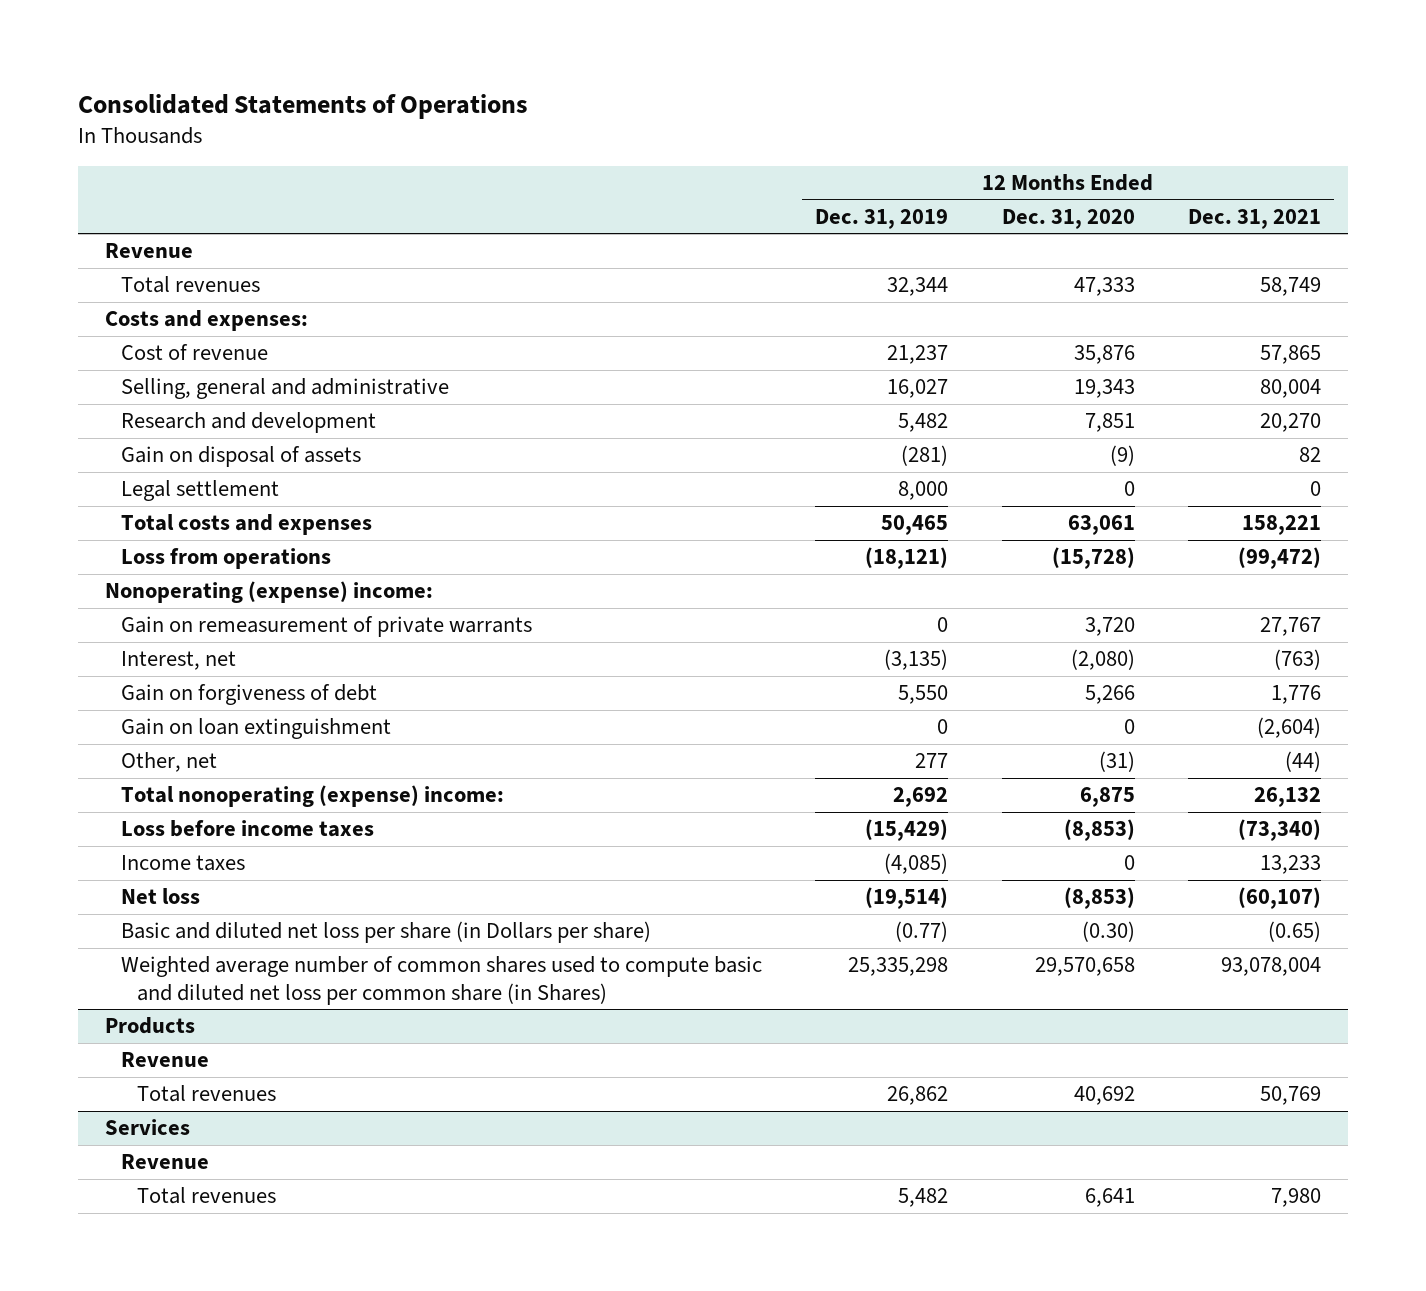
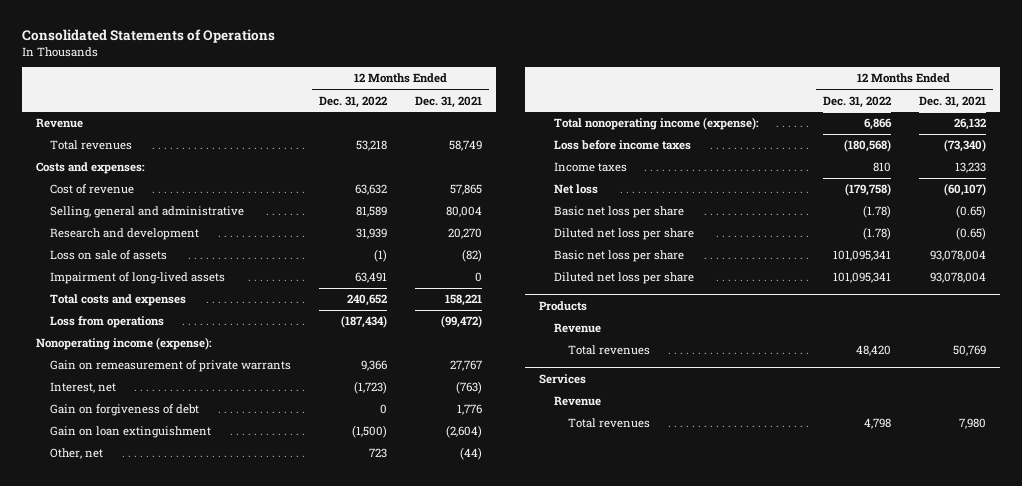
- | 12 Months Ended Dec. 31, 2019 | 12 Months Ended Dec. 31, 2020 | 12 Months Ended Dec. 31, 2021
+ | 12 Months Ended Dec. 31, 2022 | 12 Months Ended Dec. 31, 2021
- Gain on disposal of assets | (281) | (9) | 82
- Legal settlement | 8,000 | 0 | 0
+ Loss on sale of assets | (1) | (82)
+ Impairment of long-lived assets | 63,491 | 0
- Nonoperating (expense) income:
+ Nonoperating income (expense):
- Total nonoperating (expense) income: | 2,692 | 6,875 | 26,132
+ Total nonoperating income (expense): | 6,866 | 26,132
- Basic and diluted net loss per share (in Dollars per share) | (0.77) | (0.30) | (0.65)
- Weighted average number of common shares used to compute basic and diluted net loss per common share (in Shares) | 25,335,298 | 29,570,658 | 93,078,004
+ Basic net loss per share | (1.78) | (0.65)
+ Diluted net loss per share | (1.78) | (0.65)
+ Basic net loss per share | 101,095,341 | 93,078,004
+ Diluted net loss per share | 101,095,341 | 93,078,004

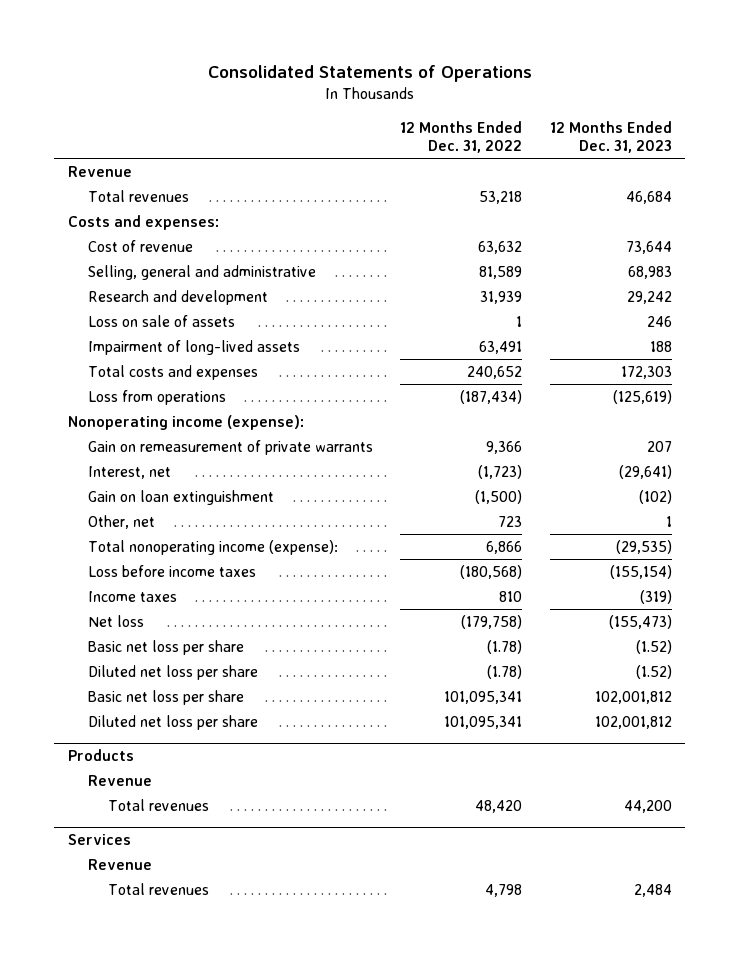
- | 12 Months Ended Dec. 31, 2022 | 12 Months Ended Dec. 31, 2021
+ | 12 Months Ended Dec. 31, 2022 | 12 Months Ended Dec. 31, 2023
- Loss on sale of assets | (1) | (82)
+ Loss on sale of assets | 1 | 246
- Gain on forgiveness of debt | 0 | 1,776

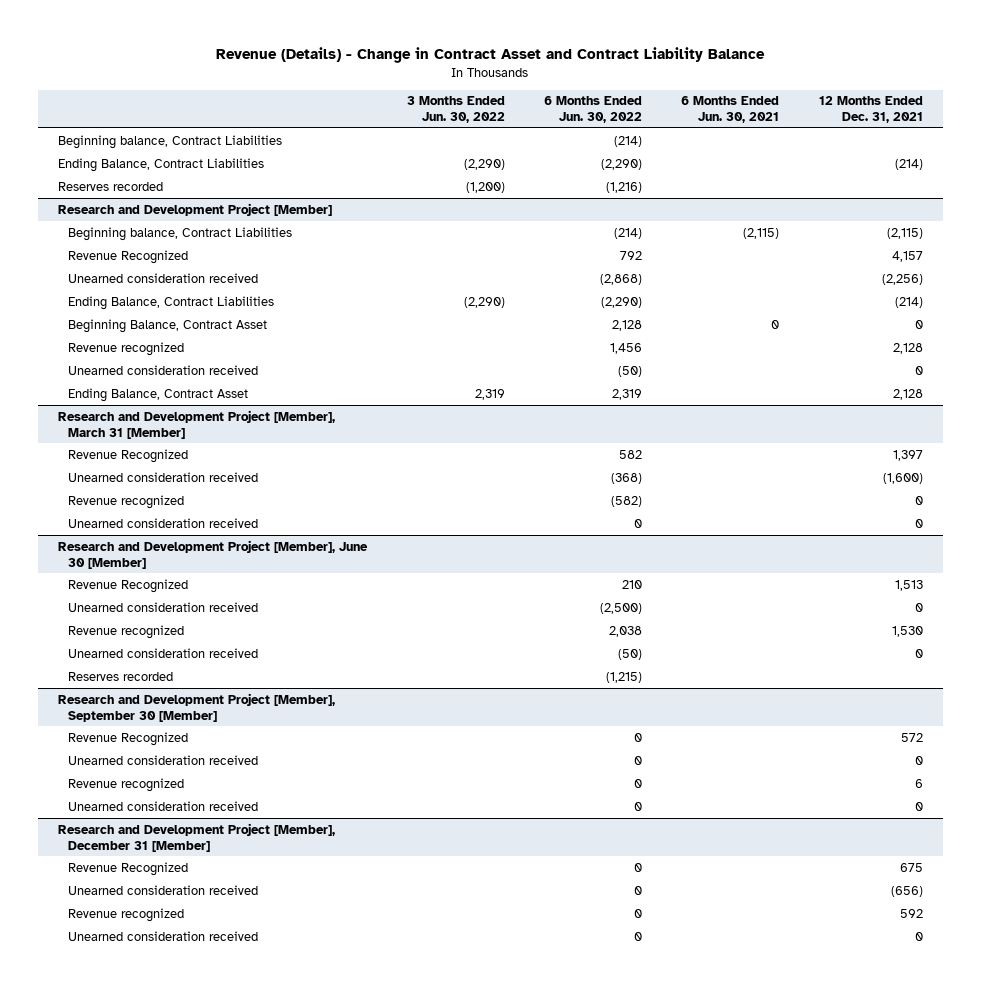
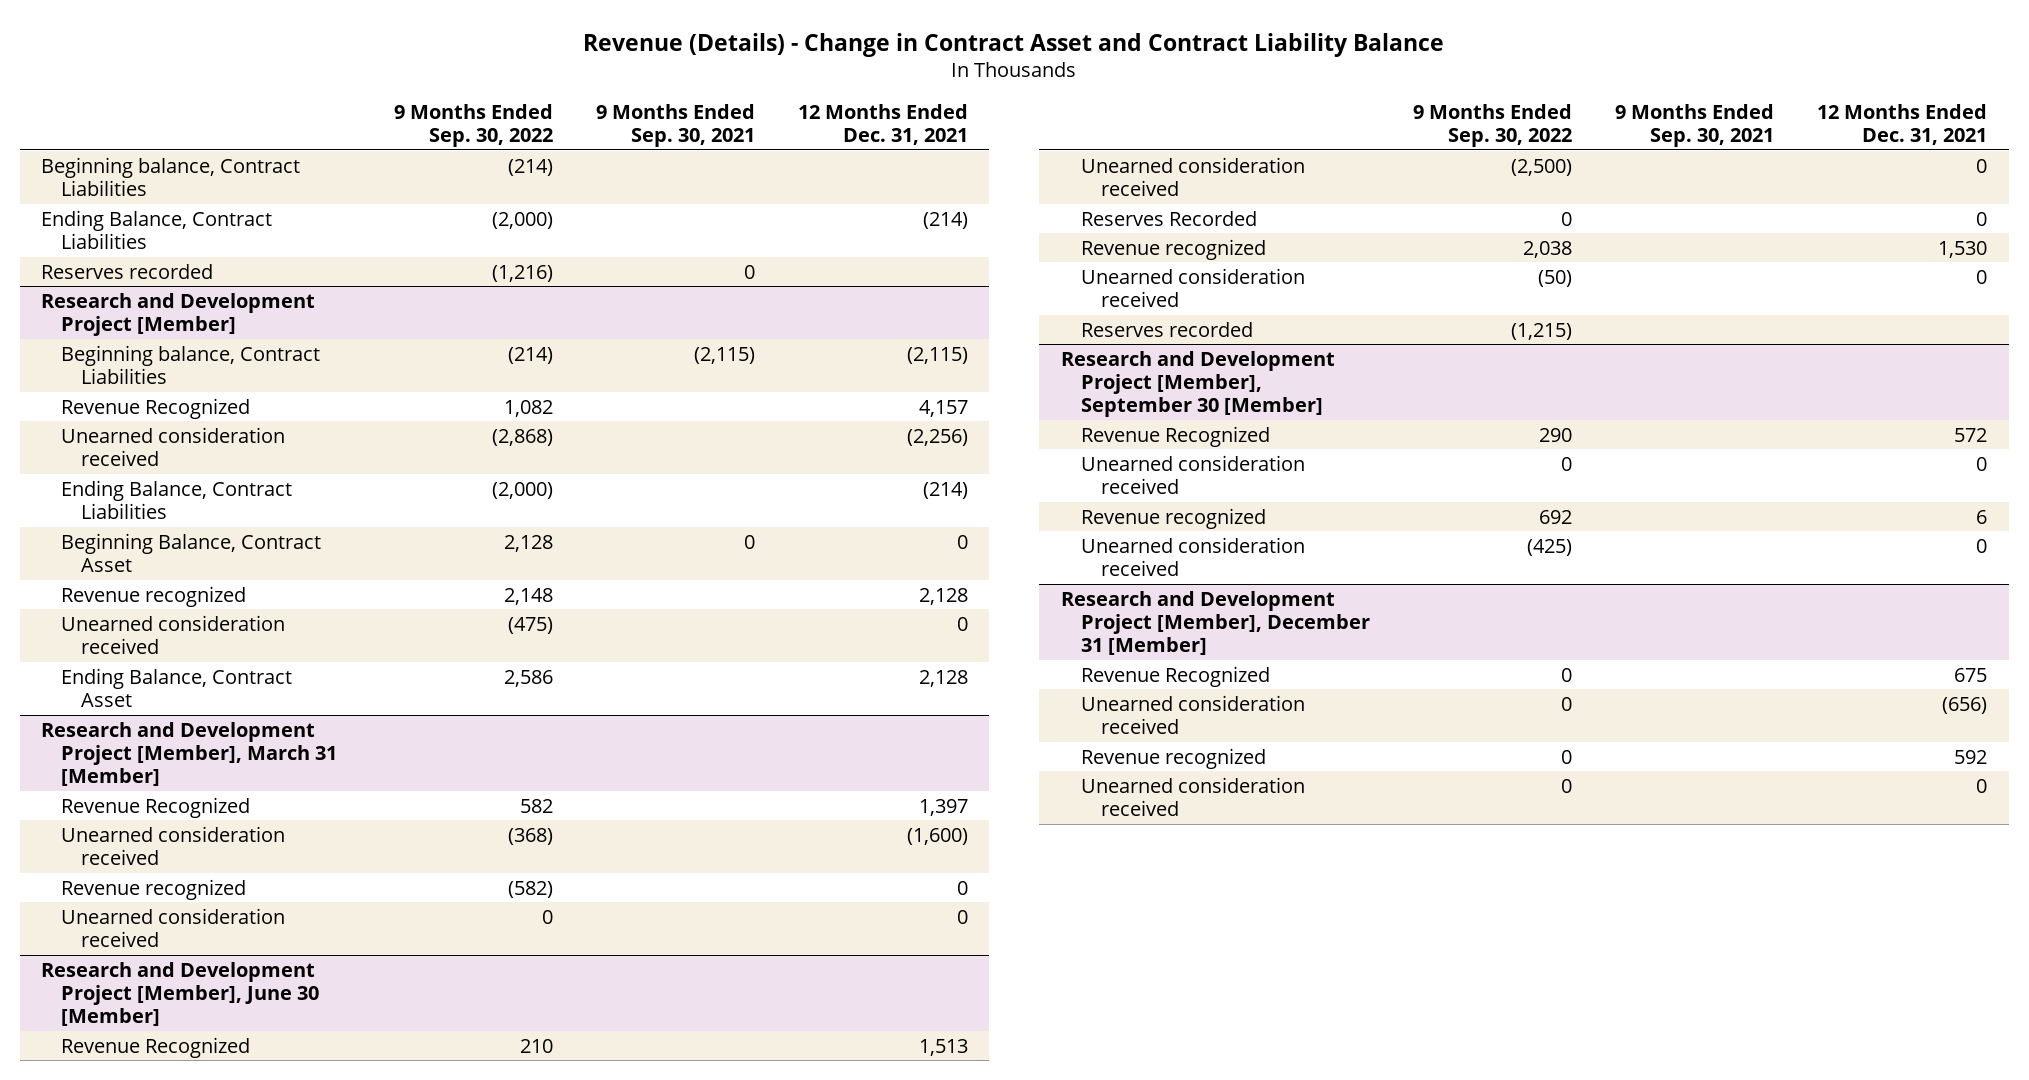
- | 3 Months Ended Jun. 30, 2022 | 6 Months Ended Jun. 30, 2022 | 6 Months Ended Jun. 30, 2021 | 12 Months Ended Dec. 31, 2021
+ | 9 Months Ended Sep. 30, 2022 | 9 Months Ended Sep. 30, 2021 | 12 Months Ended Dec. 31, 2021
@ Research and Development Project [Member], June 30 [Member]
+ Reserves Recorded | 0 | | 0

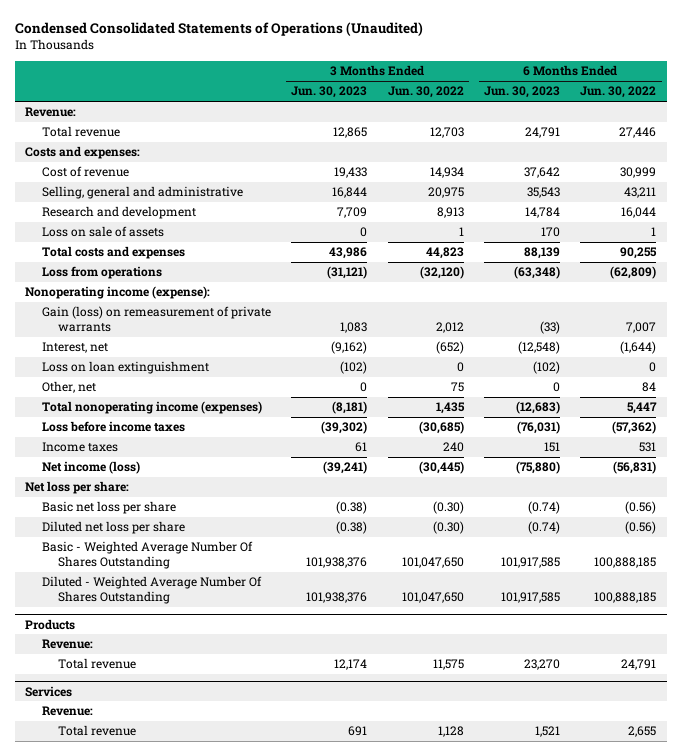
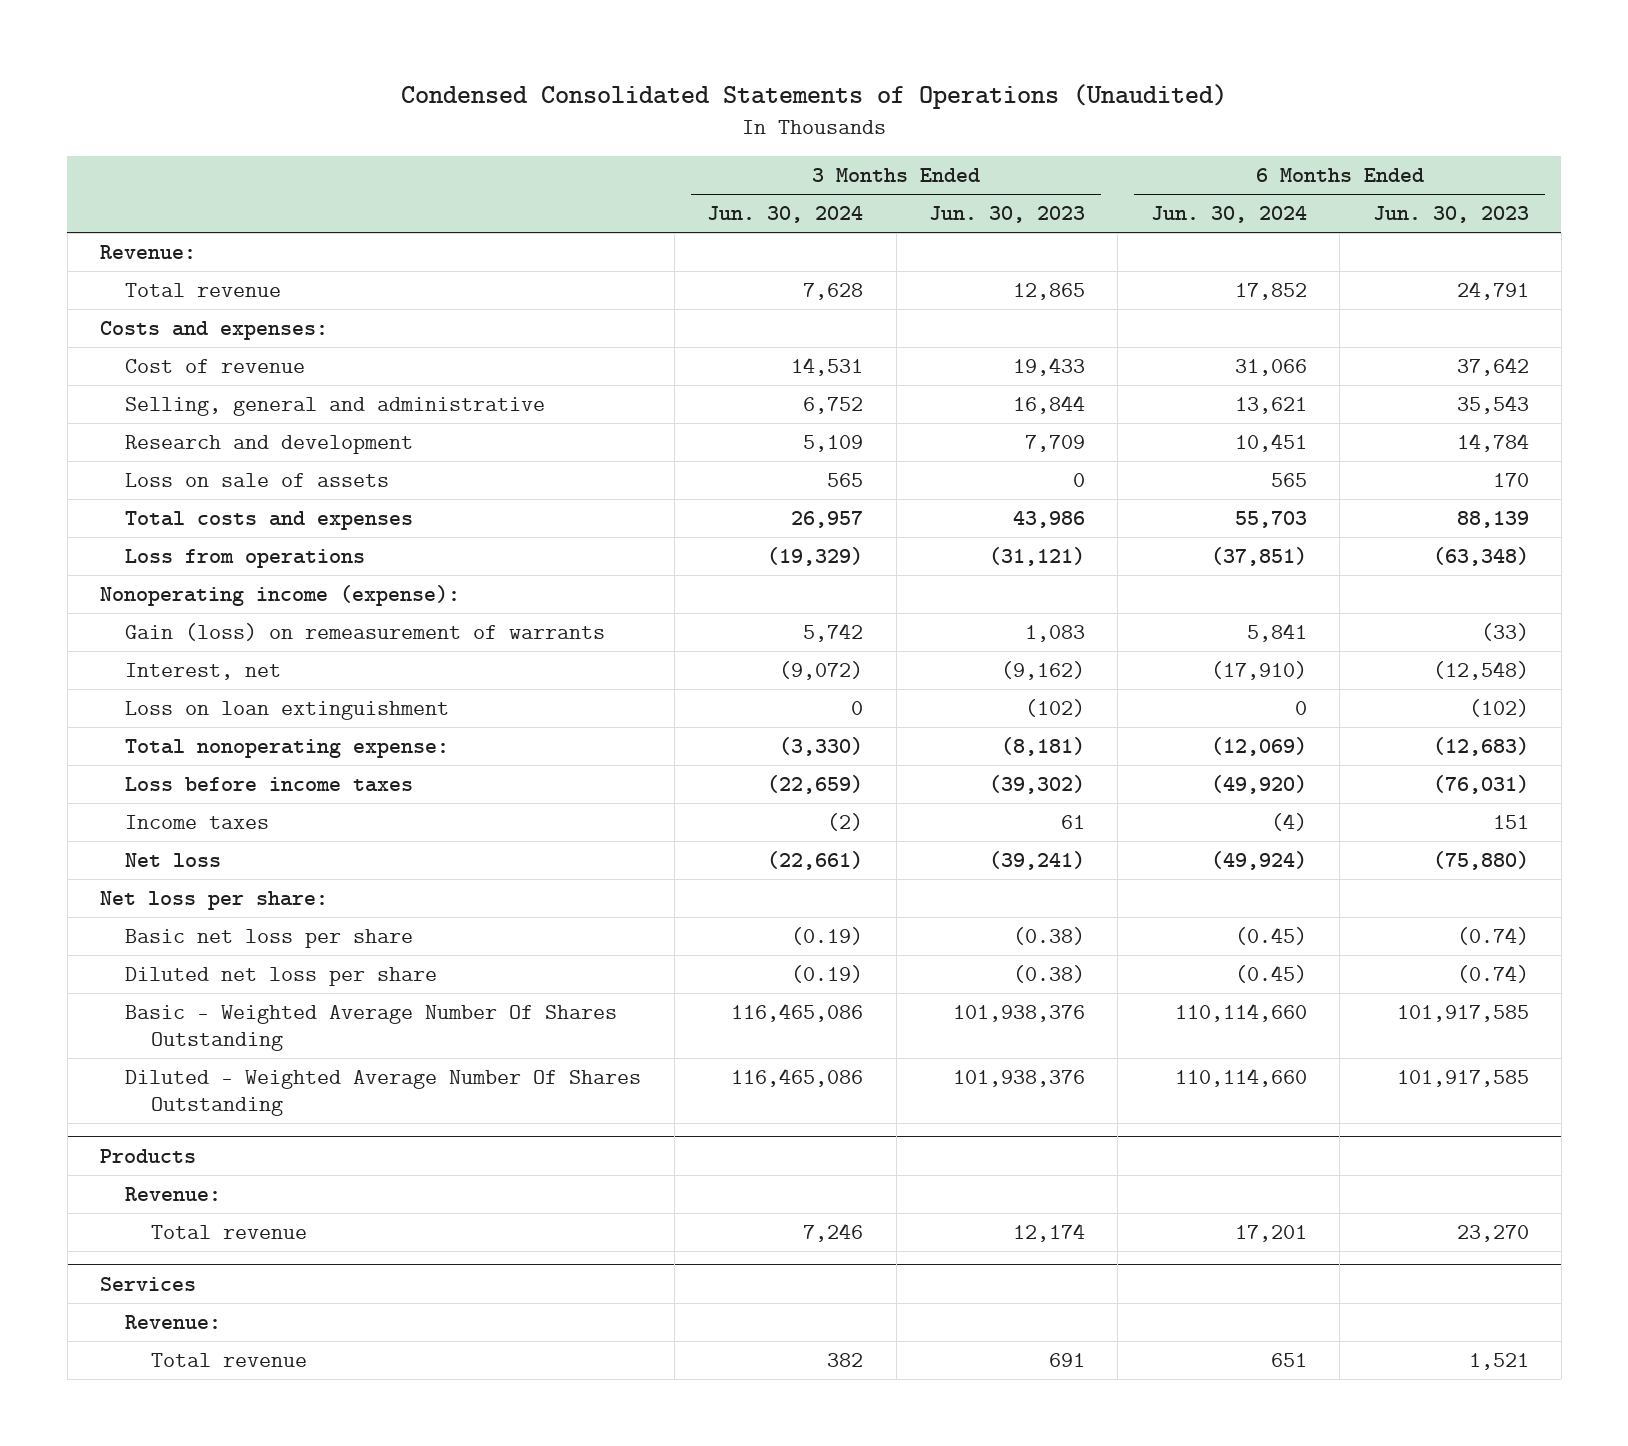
- | 3 Months Ended Jun. 30, 2023 | 3 Months Ended Jun. 30, 2022 | 6 Months Ended Jun. 30, 2023 | 6 Months Ended Jun. 30, 2022
+ | 3 Months Ended Jun. 30, 2024 | 3 Months Ended Jun. 30, 2023 | 6 Months Ended Jun. 30, 2024 | 6 Months Ended Jun. 30, 2023
- Gain (loss) on remeasurement of private warrants | 1,083 | 2,012 | (33) | 7,007
+ Gain (loss) on remeasurement of warrants | 5,742 | 1,083 | 5,841 | (33)
- Other, net | 0 | 75 | 0 | 84
- Total nonoperating income (expenses) | (8,181) | 1,435 | (12,683) | 5,447
+ Total nonoperating expense: | (3,330) | (8,181) | (12,069) | (12,683)
- Net income (loss) | (39,241) | (30,445) | (75,880) | (56,831)
+ Net loss | (22,661) | (39,241) | (49,924) | (75,880)

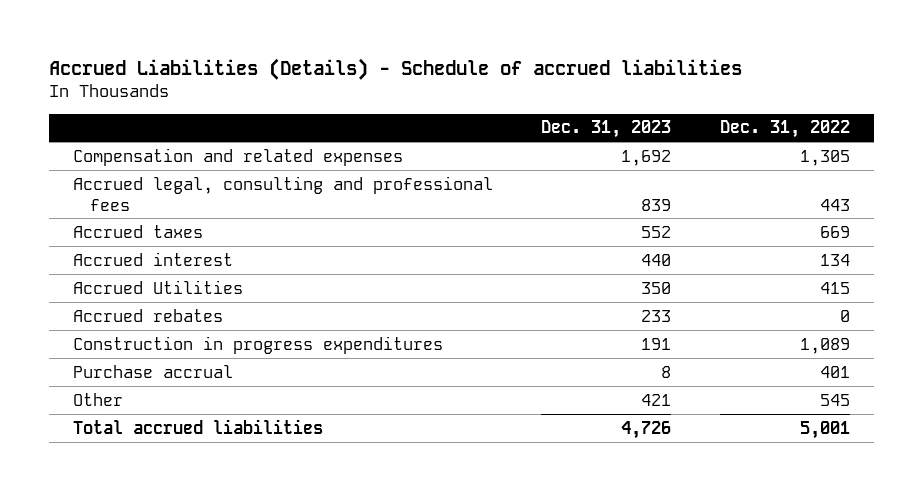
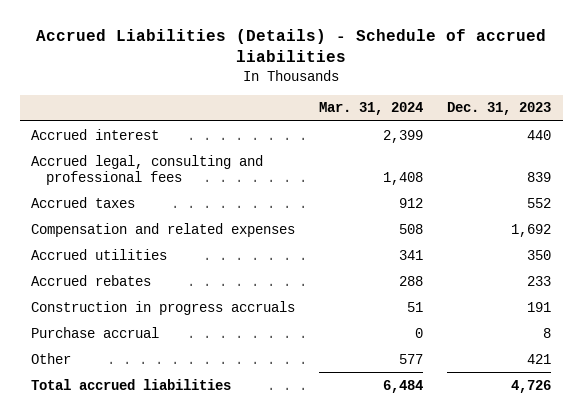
- | Dec. 31, 2023 | Dec. 31, 2022
+ | Mar. 31, 2024 | Dec. 31, 2023
moved up: Accrued interest | 2,399 | 440
- Accrued Utilities | 350 | 415
moved down: Compensation and related expenses | 508 | 1,692
+ Accrued utilities | 341 | 350
- Construction in progress expenditures | 191 | 1,089
+ Construction in progress accruals | 51 | 191

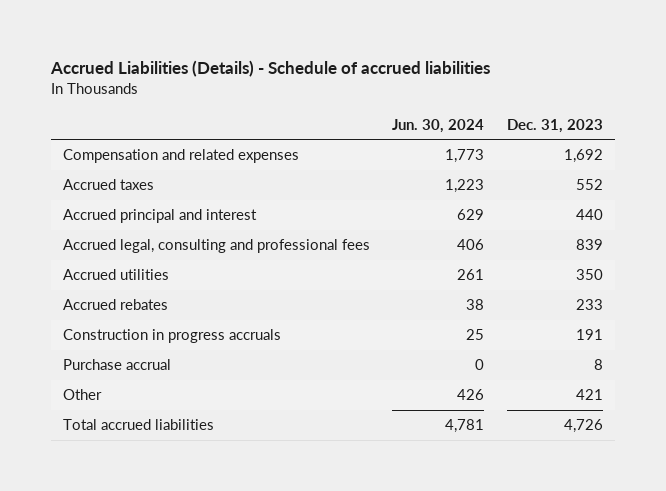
- | Mar. 31, 2024 | Dec. 31, 2023
+ | Jun. 30, 2024 | Dec. 31, 2023
- Accrued interest | 2,399 | 440
moved down: Accrued taxes | 1,223 | 552
+ Accrued principal and interest | 629 | 440
moved down: Accrued legal, consulting and professional fees | 406 | 839

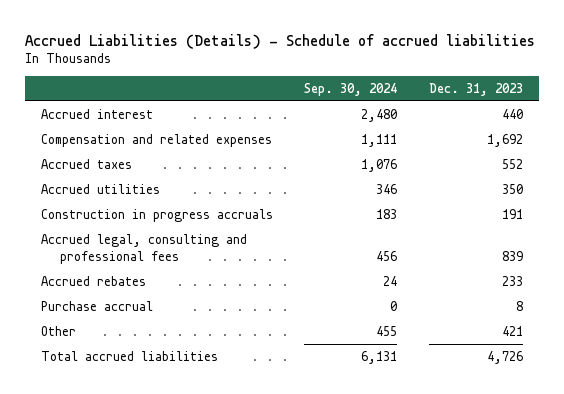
- | Jun. 30, 2024 | Dec. 31, 2023
+ | Sep. 30, 2024 | Dec. 31, 2023
+ Accrued interest | 2,480 | 440
- Accrued principal and interest | 629 | 440
moved down: Accrued legal, consulting and professional fees | 456 | 839
moved down: Accrued rebates | 24 | 233

